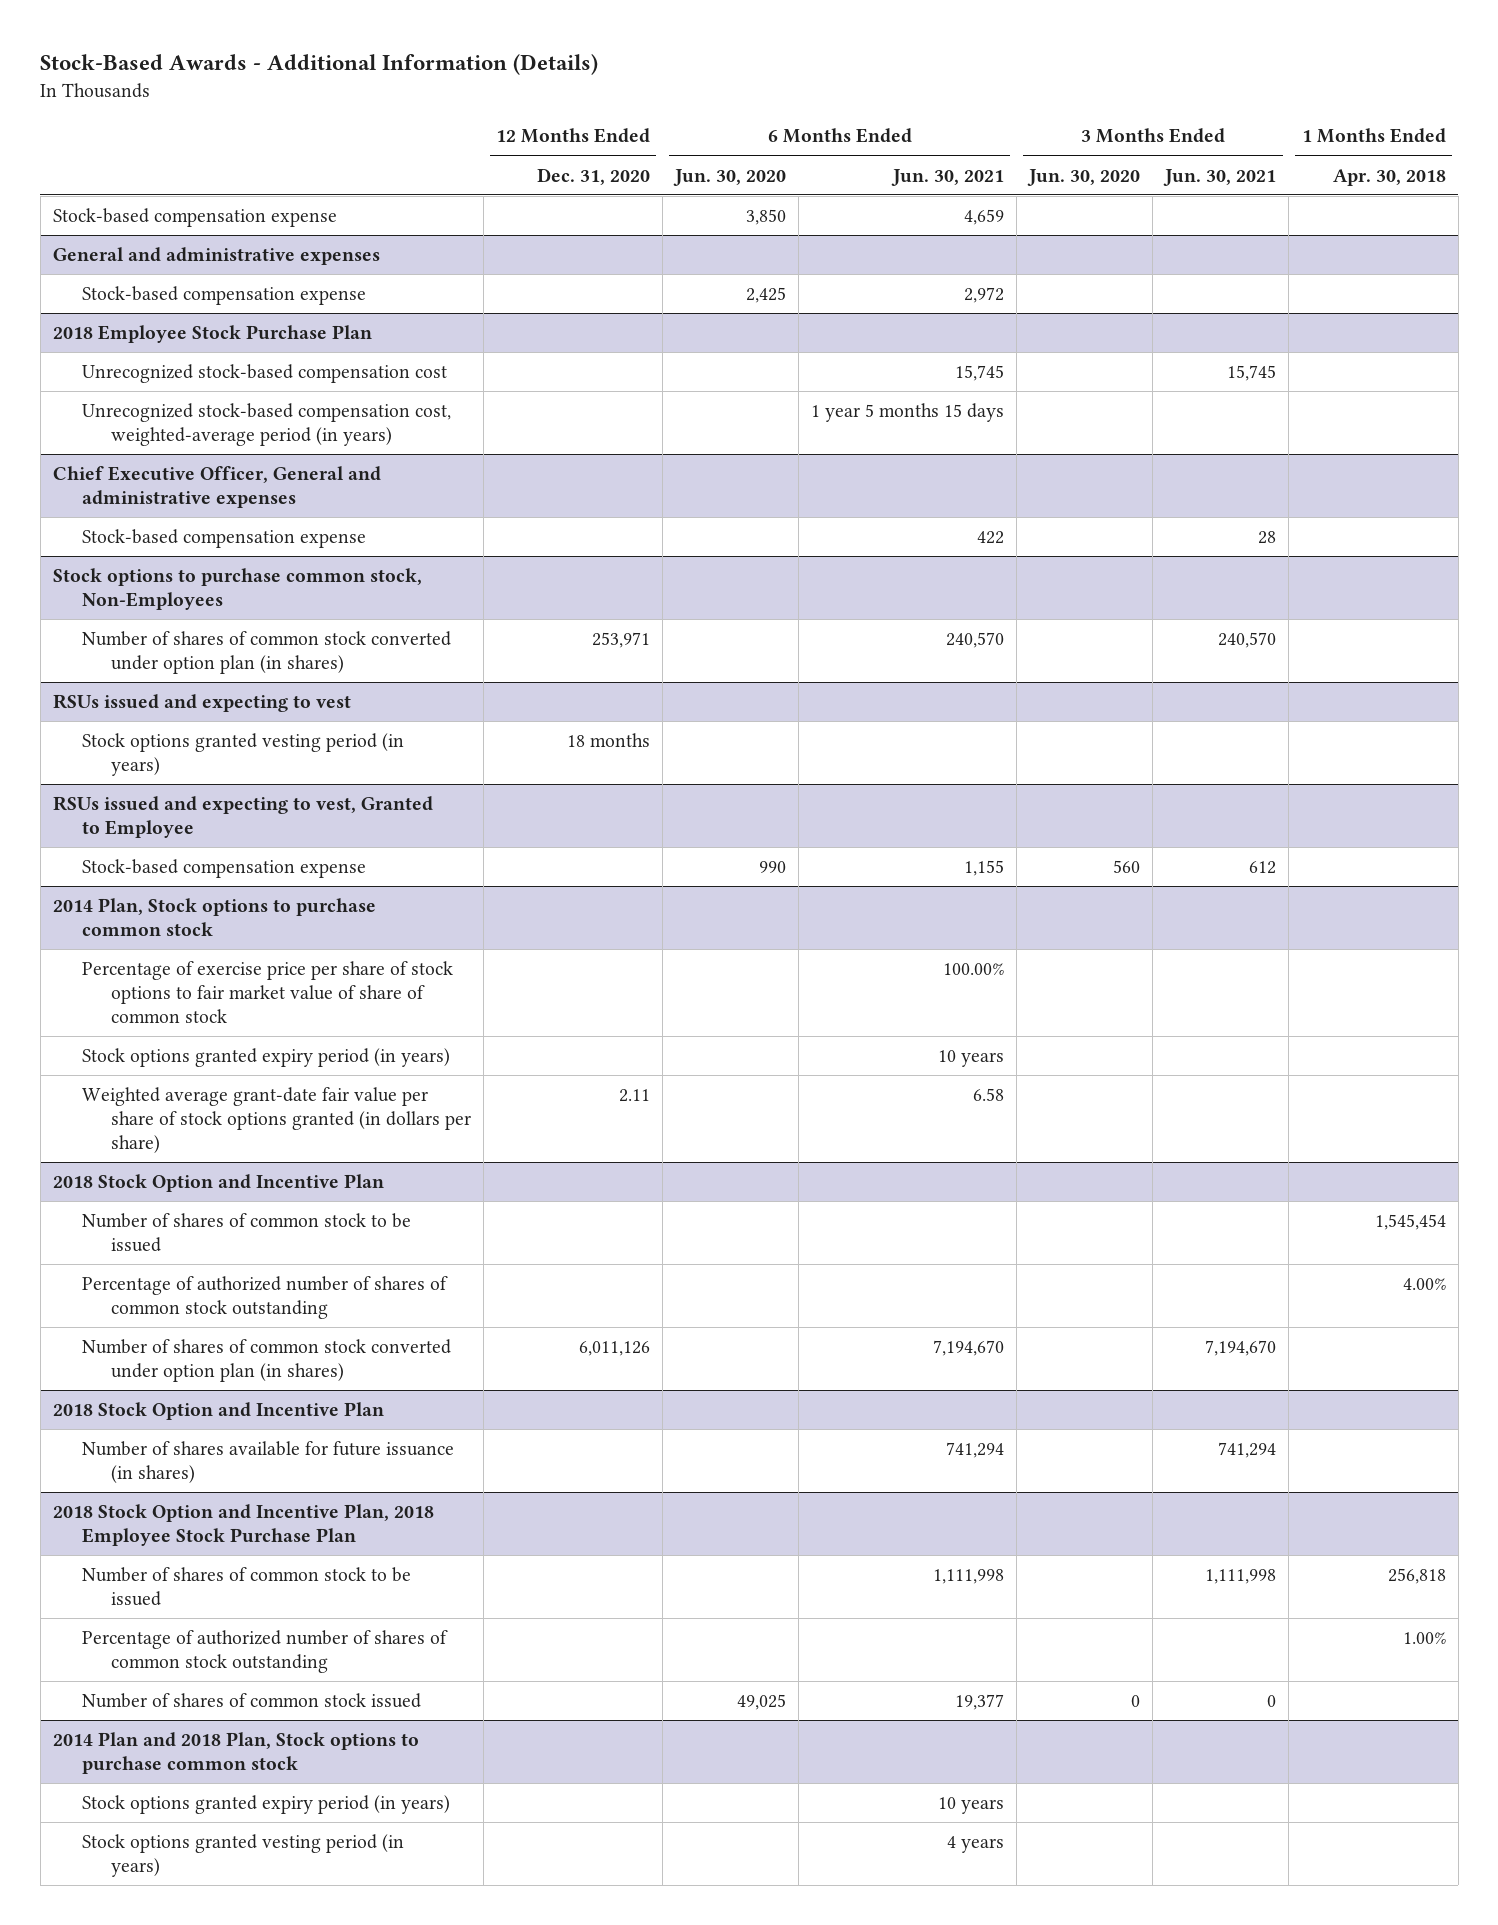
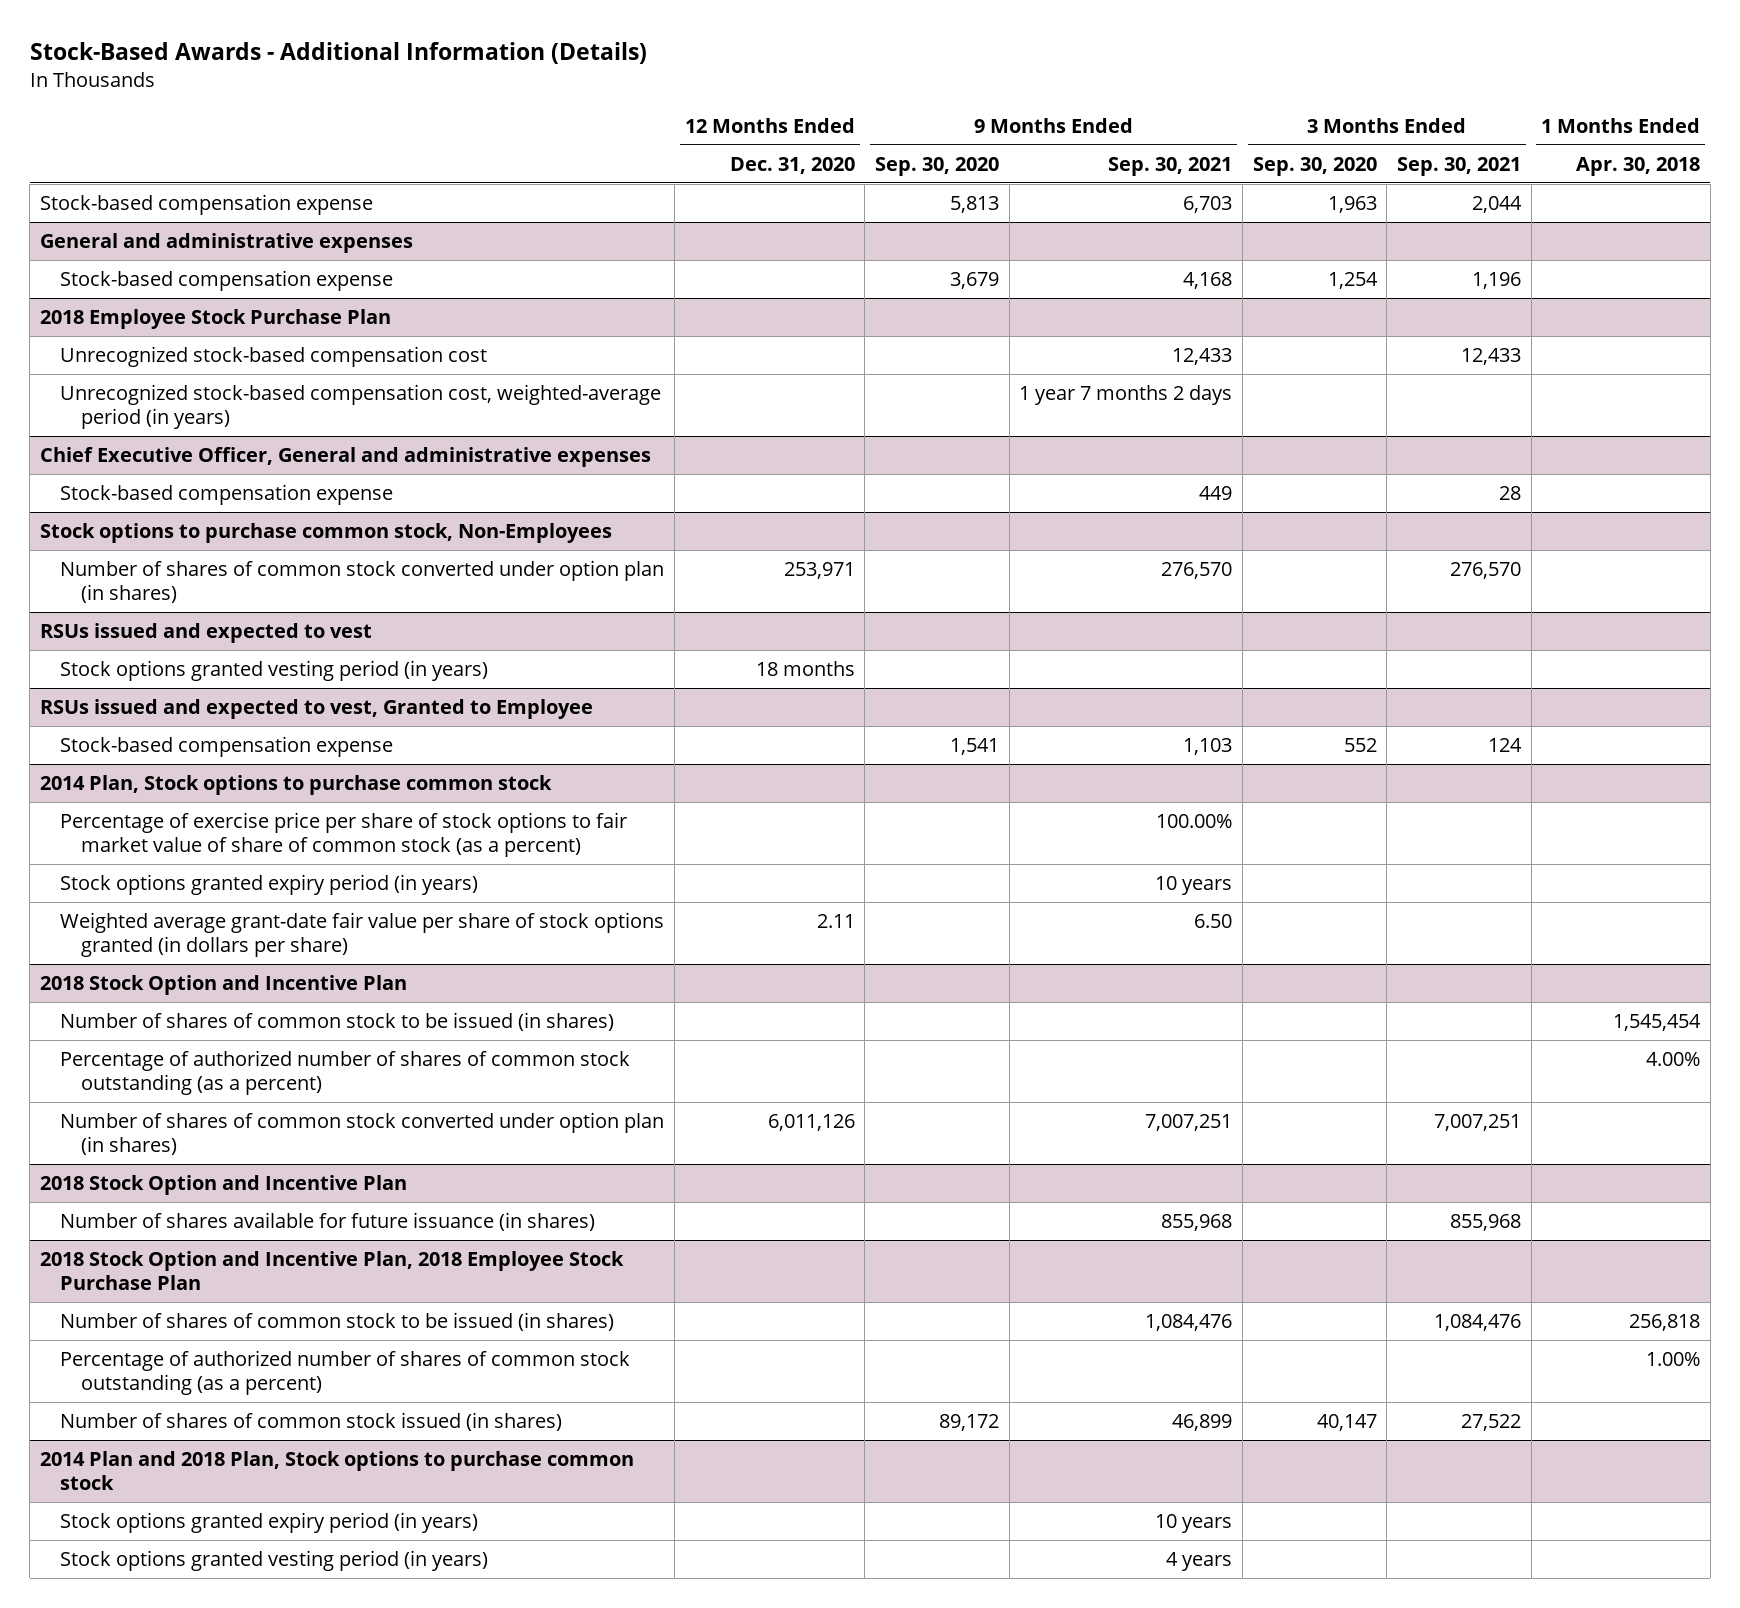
- | 12 Months Ended Dec. 31, 2020 | 6 Months Ended Jun. 30, 2020 | 6 Months Ended Jun. 30, 2021 | 3 Months Ended Jun. 30, 2020 | 3 Months Ended Jun. 30, 2021 | 1 Months Ended Apr. 30, 2018
+ | 12 Months Ended Dec. 31, 2020 | 9 Months Ended Sep. 30, 2020 | 9 Months Ended Sep. 30, 2021 | 3 Months Ended Sep. 30, 2020 | 3 Months Ended Sep. 30, 2021 | 1 Months Ended Apr. 30, 2018
- RSUs issued and expecting to vest
+ RSUs issued and expected to vest
- RSUs issued and expecting to vest, Granted to Employee
+ RSUs issued and expected to vest, Granted to Employee
@ 2014 Plan, Stock options to purchase common stock
- Percentage of exercise price per share of stock options to fair market value of share of common stock | | | 100.00% | | |
+ Percentage of exercise price per share of stock options to fair market value of share of common stock (as a percent) | | | 100.00% | | |
@ 2018 Stock Option and Incentive Plan
- Number of shares of common stock to be issued | | | | | | 1,545,454
- Percentage of authorized number of shares of common stock outstanding | | | | | | 4.00%
+ Number of shares of common stock to be issued (in shares) | | | | | | 1,545,454
+ Percentage of authorized number of shares of common stock outstanding (as a percent) | | | | | | 4.00%
@ 2018 Stock Option and Incentive Plan, 2018 Employee Stock Purchase Plan
- Number of shares of common stock to be issued | | | 1,111,998 | | 1,111,998 | 256,818
- Percentage of authorized number of shares of common stock outstanding | | | | | | 1.00%
- Number of shares of common stock issued | | 49,025 | 19,377 | 0 | 0 |
+ Number of shares of common stock to be issued (in shares) | | | 1,084,476 | | 1,084,476 | 256,818
+ Percentage of authorized number of shares of common stock outstanding (as a percent) | | | | | | 1.00%
+ Number of shares of common stock issued (in shares) | | 89,172 | 46,899 | 40,147 | 27,522 |

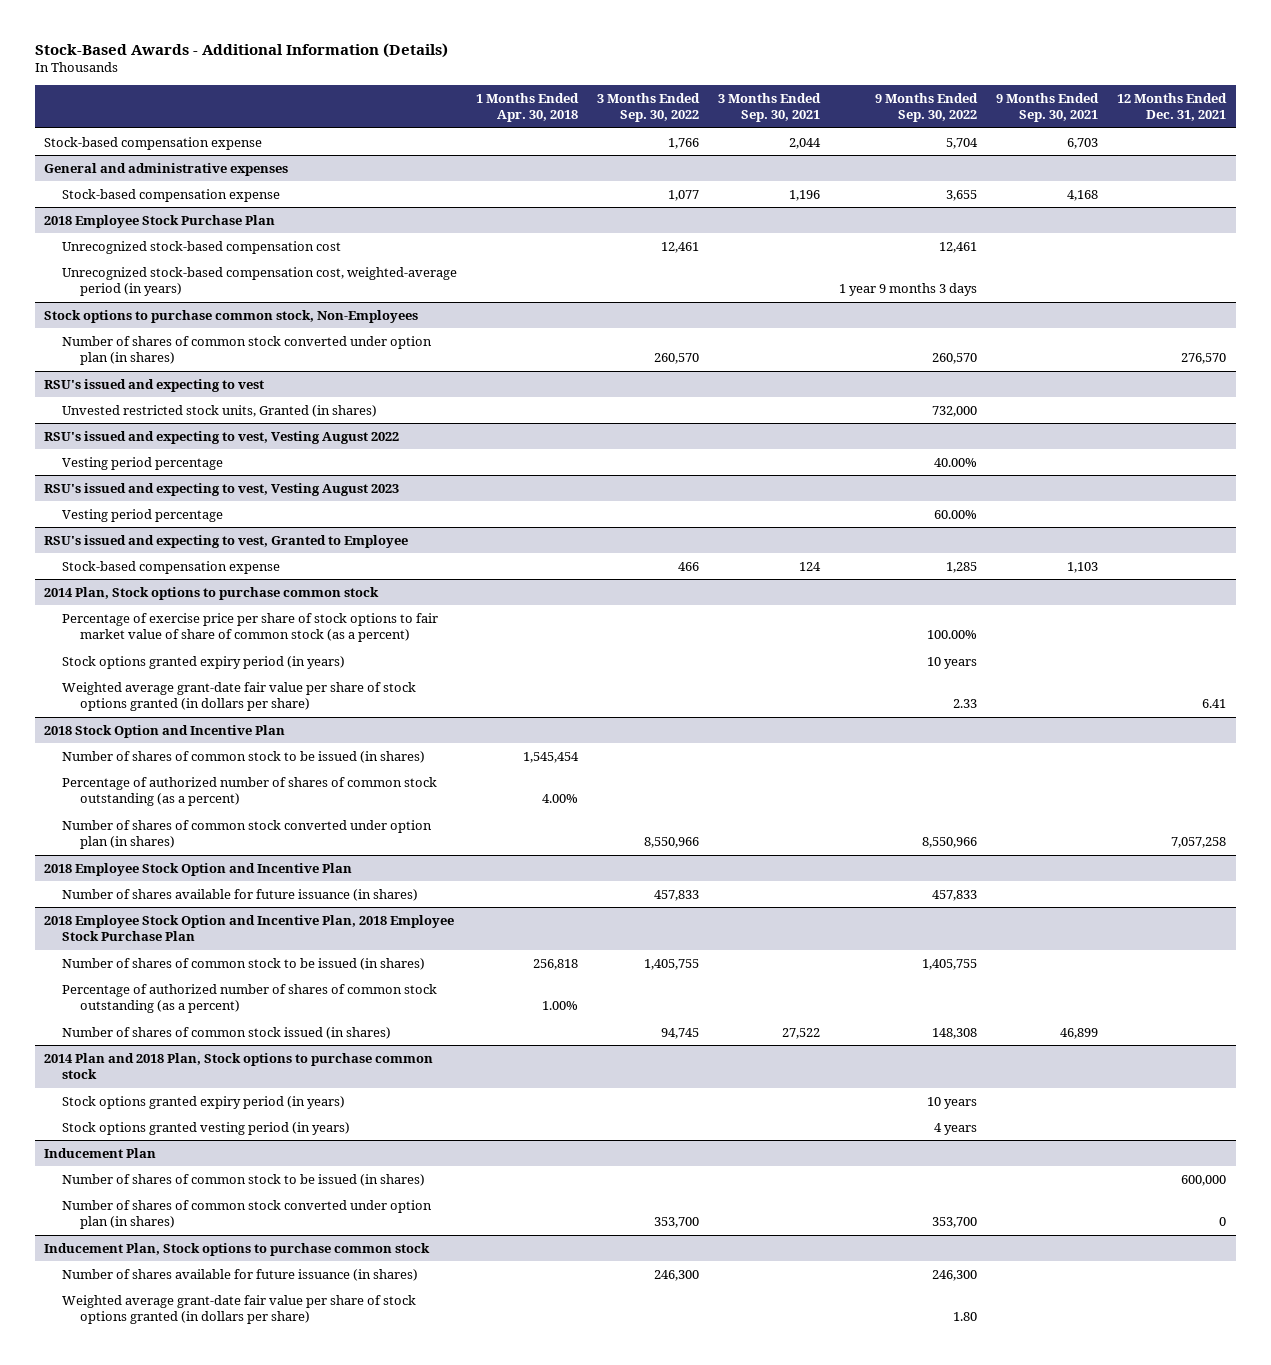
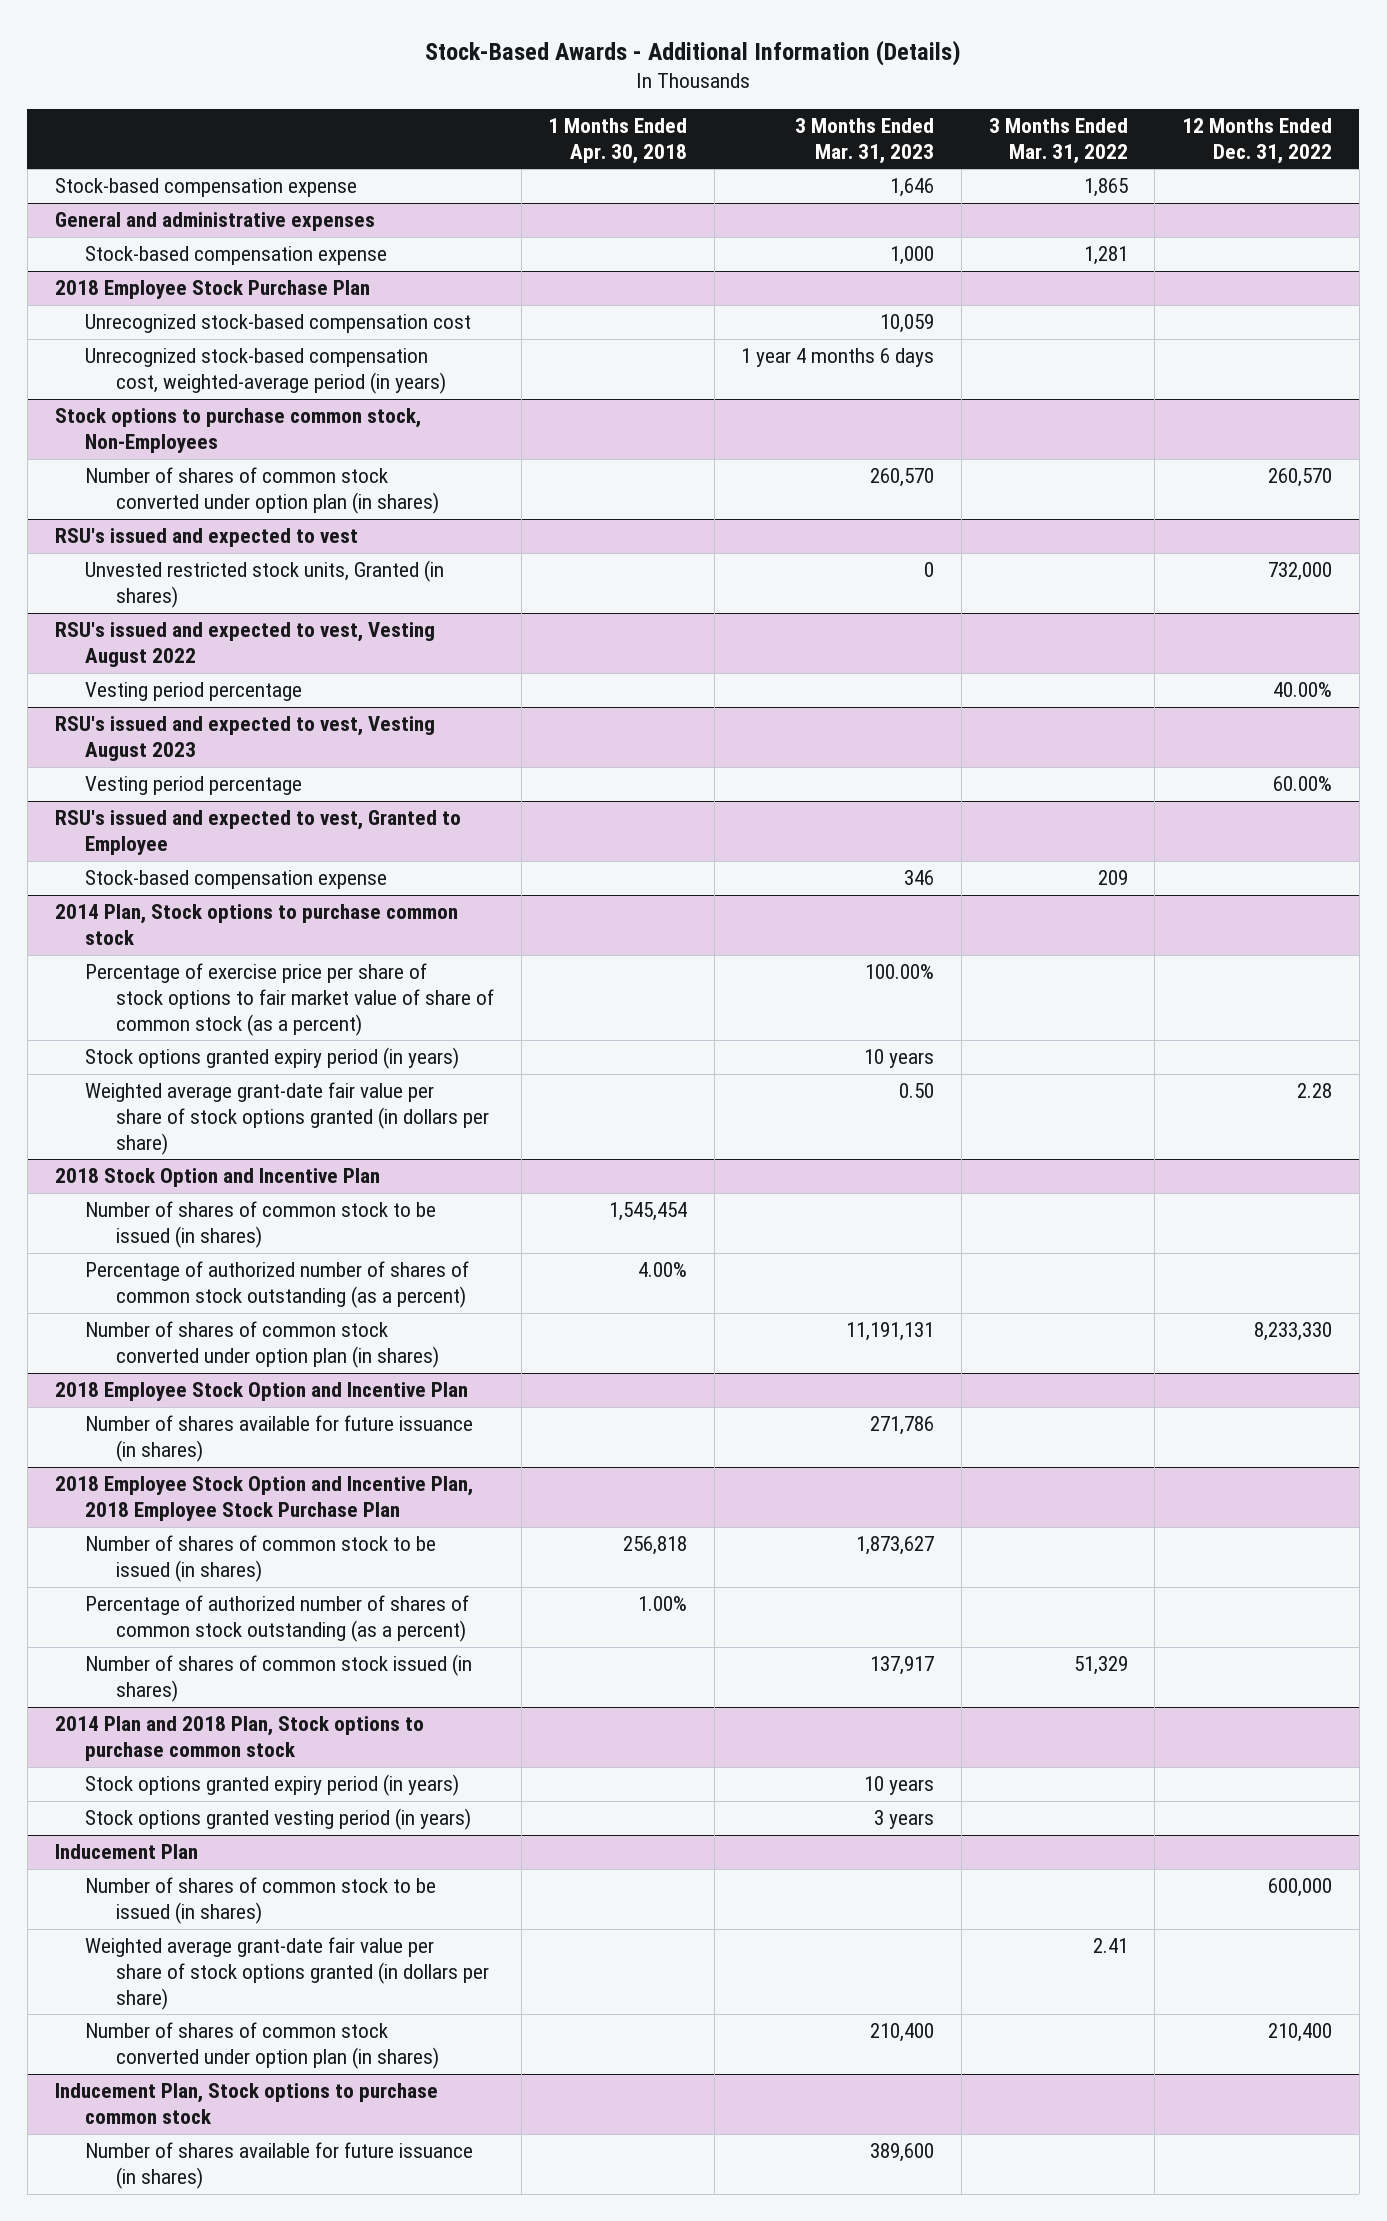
- | 1 Months Ended Apr. 30, 2018 | 3 Months Ended Sep. 30, 2022 | 3 Months Ended Sep. 30, 2021 | 9 Months Ended Sep. 30, 2022 | 9 Months Ended Sep. 30, 2021 | 12 Months Ended Dec. 31, 2021
+ | 1 Months Ended Apr. 30, 2018 | 3 Months Ended Mar. 31, 2023 | 3 Months Ended Mar. 31, 2022 | 12 Months Ended Dec. 31, 2022
- RSU's issued and expecting to vest
+ RSU's issued and expected to vest
- RSU's issued and expecting to vest, Vesting August 2022
+ RSU's issued and expected to vest, Vesting August 2022
- RSU's issued and expecting to vest, Vesting August 2023
+ RSU's issued and expected to vest, Vesting August 2023
- RSU's issued and expecting to vest, Granted to Employee
+ RSU's issued and expected to vest, Granted to Employee
@ Inducement Plan
+ Weighted average grant-date fair value per share of stock options granted (in dollars per share) | | | 2.41 |
@ Inducement Plan, Stock options to purchase common stock
- Weighted average grant-date fair value per share of stock options granted (in dollars per share) | | | | 1.80 | |

